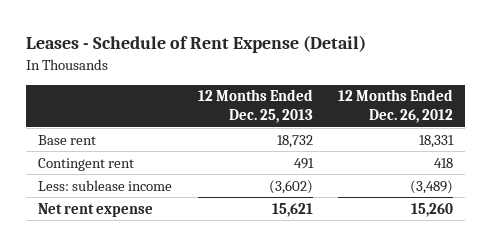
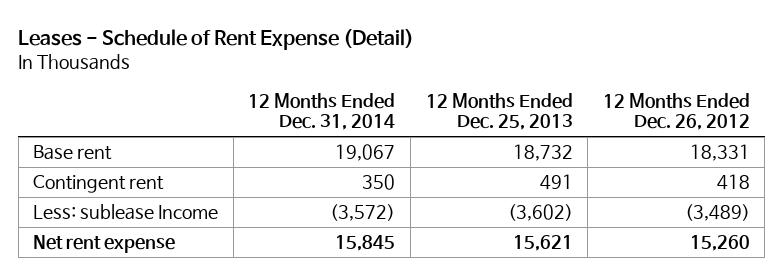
- | 12 Months Ended Dec. 25, 2013 | 12 Months Ended Dec. 26, 2012
+ | 12 Months Ended Dec. 31, 2014 | 12 Months Ended Dec. 25, 2013 | 12 Months Ended Dec. 26, 2012
- Less: sublease income | (3,602) | (3,489)
+ Less: sublease Income | (3,572) | (3,602) | (3,489)

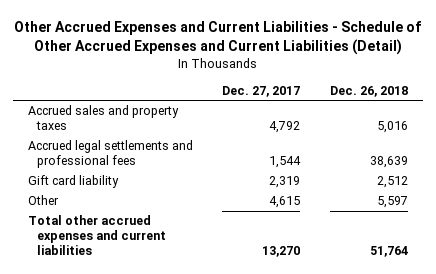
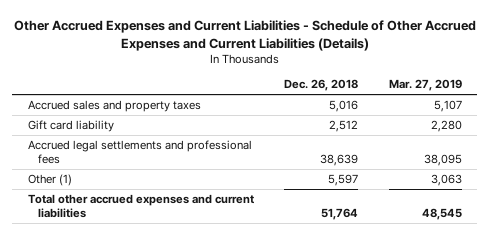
- Other Accrued Expenses and Current Liabilities - Schedule of Other Accrued Expenses and Current Liabilities (Detail)
+ Other Accrued Expenses and Current Liabilities - Schedule of Other Accrued Expenses and Current Liabilities (Details)
- | Dec. 27, 2017 | Dec. 26, 2018
+ | Dec. 26, 2018 | Mar. 27, 2019
- Other | 4,615 | 5,597
moved down: Accrued legal settlements and professional fees | 38,639 | 38,095
+ Other (1) | 5,597 | 3,063

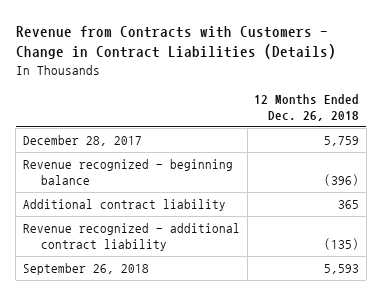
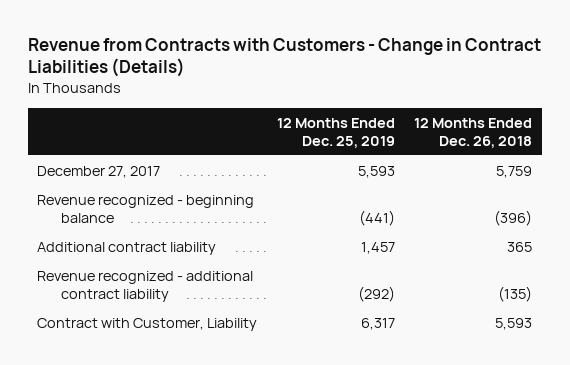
- | 12 Months Ended Dec. 26, 2018
+ | 12 Months Ended Dec. 25, 2019 | 12 Months Ended Dec. 26, 2018
- December 28, 2017 | 5,759
+ December 27, 2017 | 5,593 | 5,759
- September 26, 2018 | 5,593
+ Contract with Customer, Liability | 6,317 | 5,593

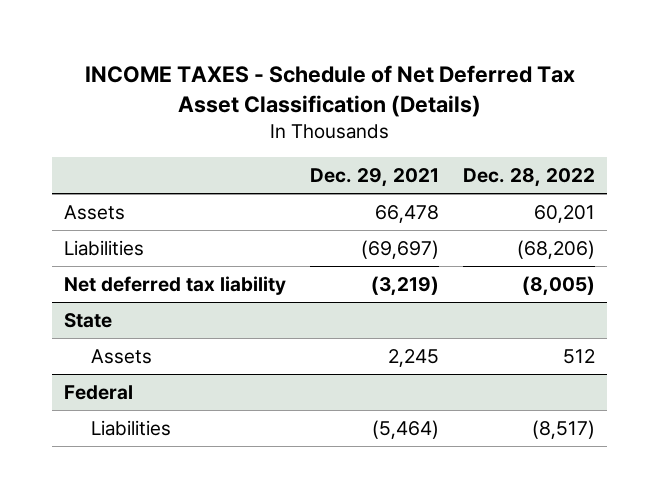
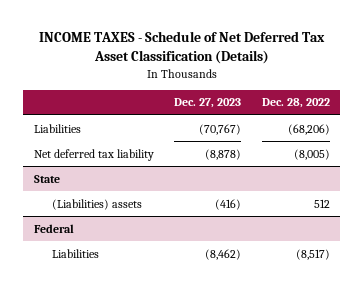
- | Dec. 29, 2021 | Dec. 28, 2022
+ | Dec. 27, 2023 | Dec. 28, 2022
- Assets | 66,478 | 60,201
@ State
- Assets | 2,245 | 512
+ (Liabilities) assets | (416) | 512

